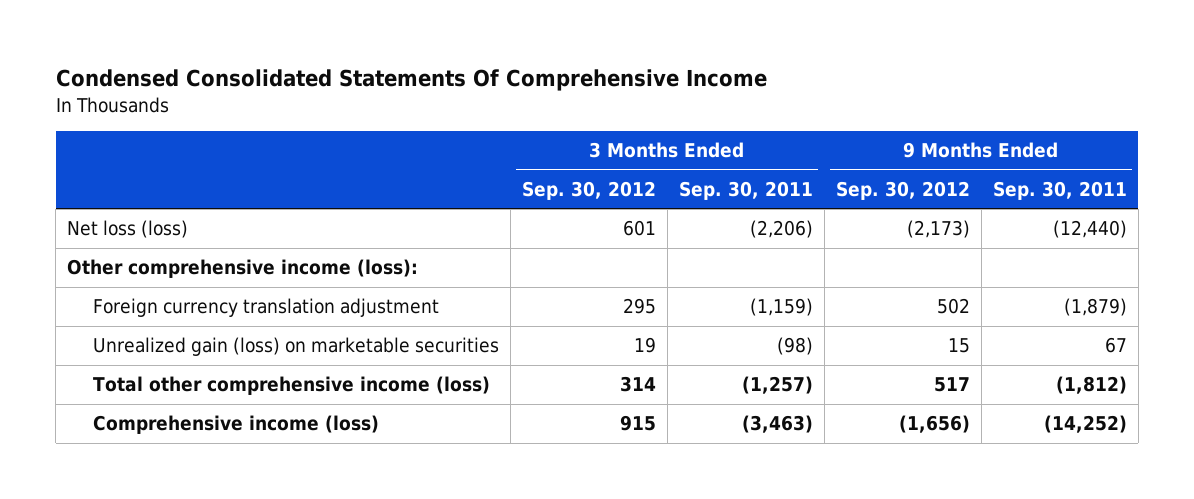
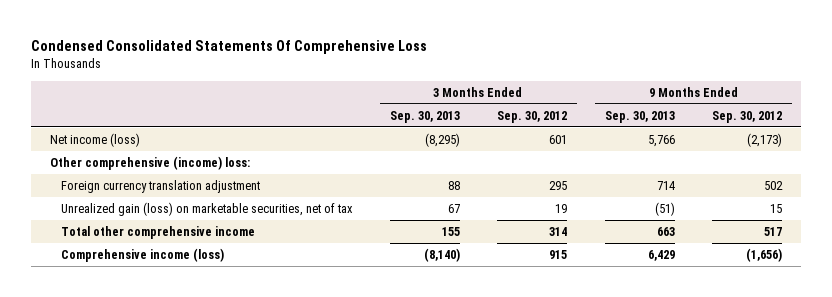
- Condensed Consolidated Statements Of Comprehensive Income
+ Condensed Consolidated Statements Of Comprehensive Loss
- | 3 Months Ended Sep. 30, 2012 | 3 Months Ended Sep. 30, 2011 | 9 Months Ended Sep. 30, 2012 | 9 Months Ended Sep. 30, 2011
+ | 3 Months Ended Sep. 30, 2013 | 3 Months Ended Sep. 30, 2012 | 9 Months Ended Sep. 30, 2013 | 9 Months Ended Sep. 30, 2012
- Net loss (loss) | 601 | (2,206) | (2,173) | (12,440)
- Other comprehensive income (loss):
+ Net income (loss) | (8,295) | 601 | 5,766 | (2,173)
+ Other comprehensive (income) loss:
- Unrealized gain (loss) on marketable securities | 19 | (98) | 15 | 67
- Total other comprehensive income (loss) | 314 | (1,257) | 517 | (1,812)
+ Unrealized gain (loss) on marketable securities, net of tax | 67 | 19 | (51) | 15
+ Total other comprehensive income | 155 | 314 | 663 | 517

